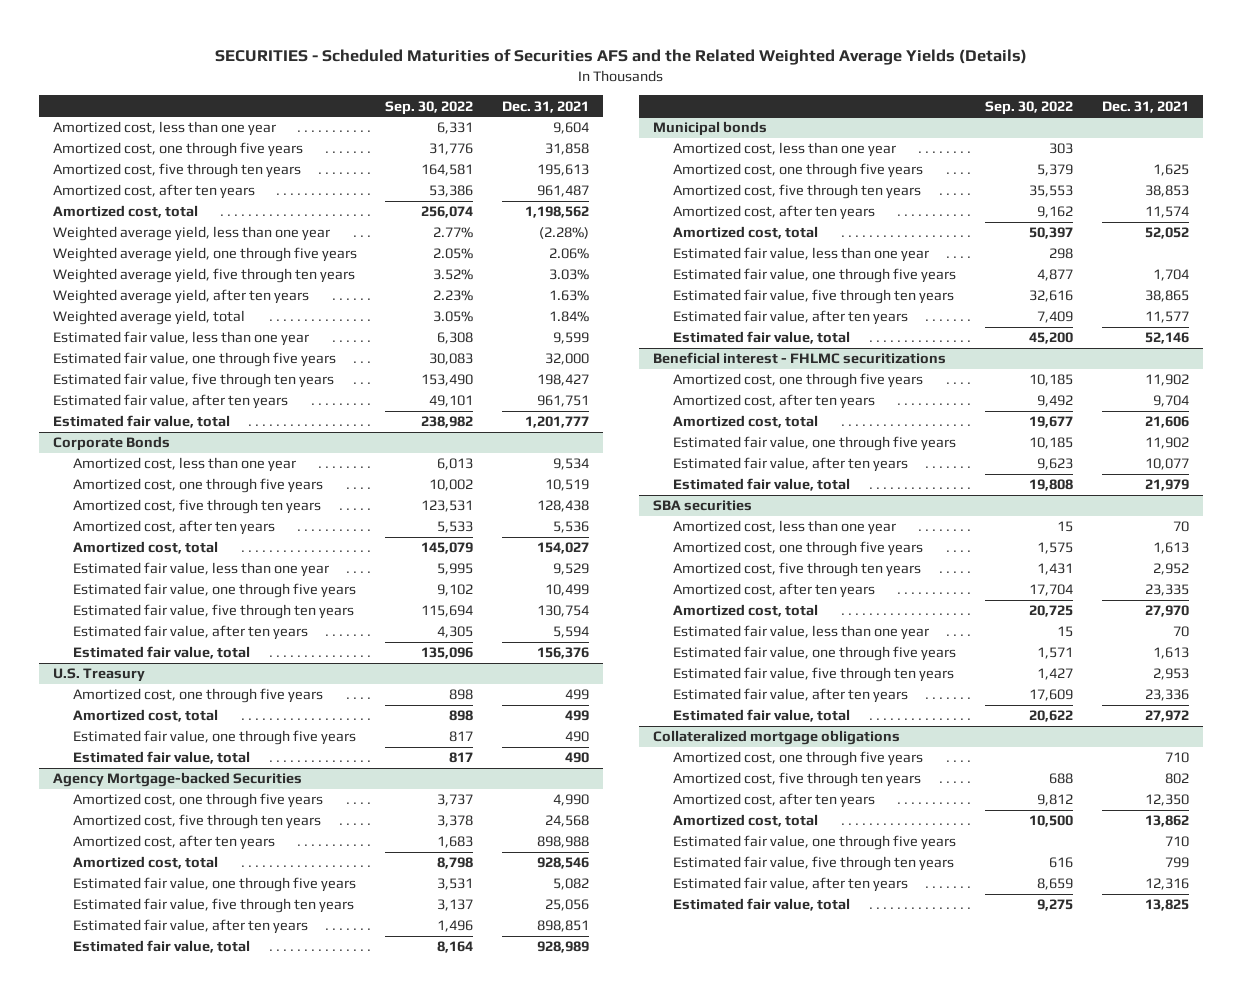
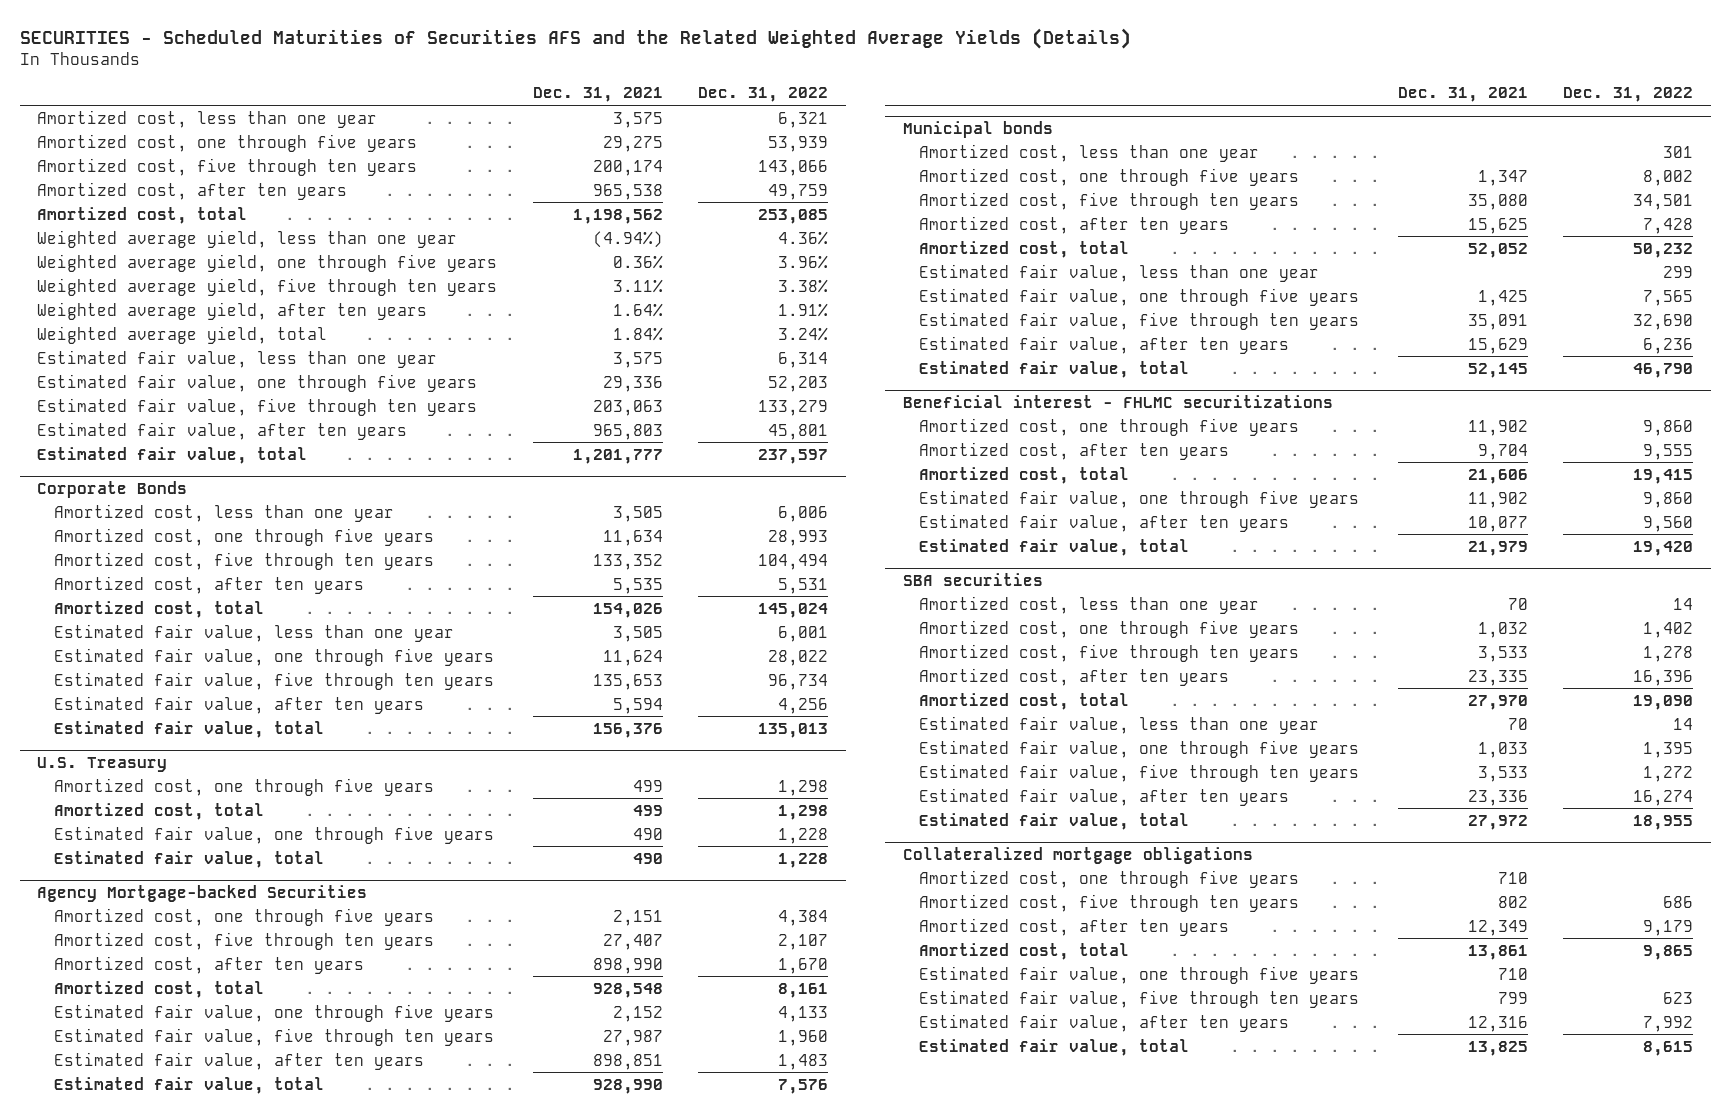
- | Sep. 30, 2022 | Dec. 31, 2021
+ | Dec. 31, 2021 | Dec. 31, 2022
- Amortized cost, less than one year | 6,331 | 9,604
- Amortized cost, one through five years | 31,776 | 31,858
- Amortized cost, five through ten years | 164,581 | 195,613
- Amortized cost, after ten years | 53,386 | 961,487
+ Amortized cost, less than one year | 3,575 | 6,321
+ Amortized cost, one through five years | 29,275 | 53,939
+ Amortized cost, five through ten years | 200,174 | 143,066
+ Amortized cost, after ten years | 965,538 | 49,759
- Weighted average yield, less than one year | 2.77% | (2.28%)
- Weighted average yield, one through five years | 2.05% | 2.06%
- Weighted average yield, five through ten years | 3.52% | 3.03%
- Weighted average yield, after ten years | 2.23% | 1.63%
+ Weighted average yield, less than one year | (4.94%) | 4.36%
+ Weighted average yield, one through five years | 0.36% | 3.96%
+ Weighted average yield, five through ten years | 3.11% | 3.38%
+ Weighted average yield, after ten years | 1.64% | 1.91%
- Estimated fair value, less than one year | 6,308 | 9,599
- Estimated fair value, one through five years | 30,083 | 32,000
- Estimated fair value, five through ten years | 153,490 | 198,427
- Estimated fair value, after ten years | 49,101 | 961,751
+ Estimated fair value, less than one year | 3,575 | 6,314
+ Estimated fair value, one through five years | 29,336 | 52,203
+ Estimated fair value, five through ten years | 203,063 | 133,279
+ Estimated fair value, after ten years | 965,803 | 45,801
@ Corporate Bonds
- Amortized cost, less than one year | 6,013 | 9,534
- Amortized cost, one through five years | 10,002 | 10,519
- Amortized cost, five through ten years | 123,531 | 128,438
- Amortized cost, after ten years | 5,533 | 5,536
- Amortized cost, total | 145,079 | 154,027
- Estimated fair value, less than one year | 5,995 | 9,529
- Estimated fair value, one through five years | 9,102 | 10,499
- Estimated fair value, five through ten years | 115,694 | 130,754
+ Amortized cost, less than one year | 3,505 | 6,006
+ Amortized cost, one through five years | 11,634 | 28,993
+ Amortized cost, five through ten years | 133,352 | 104,494
+ Amortized cost, after ten years | 5,535 | 5,531
+ Amortized cost, total | 154,026 | 145,024
+ Estimated fair value, less than one year | 3,505 | 6,001
+ Estimated fair value, one through five years | 11,624 | 28,022
+ Estimated fair value, five through ten years | 135,653 | 96,734
@ Agency Mortgage-backed Securities
- Amortized cost, one through five years | 3,737 | 4,990
- Amortized cost, five through ten years | 3,378 | 24,568
- Amortized cost, after ten years | 1,683 | 898,988
- Amortized cost, total | 8,798 | 928,546
- Estimated fair value, one through five years | 3,531 | 5,082
- Estimated fair value, five through ten years | 3,137 | 25,056
+ Amortized cost, one through five years | 2,151 | 4,384
+ Amortized cost, five through ten years | 27,407 | 2,107
+ Amortized cost, after ten years | 898,990 | 1,670
+ Amortized cost, total | 928,548 | 8,161
+ Estimated fair value, one through five years | 2,152 | 4,133
+ Estimated fair value, five through ten years | 27,987 | 1,960
- Estimated fair value, total | 8,164 | 928,989
+ Estimated fair value, total | 928,990 | 7,576
@ Municipal bonds
- Amortized cost, one through five years | 5,379 | 1,625
- Amortized cost, five through ten years | 35,553 | 38,853
- Amortized cost, after ten years | 9,162 | 11,574
+ Amortized cost, one through five years | 1,347 | 8,002
+ Amortized cost, five through ten years | 35,080 | 34,501
+ Amortized cost, after ten years | 15,625 | 7,428
- Estimated fair value, one through five years | 4,877 | 1,704
- Estimated fair value, five through ten years | 32,616 | 38,865
- Estimated fair value, after ten years | 7,409 | 11,577
- Estimated fair value, total | 45,200 | 52,146
+ Estimated fair value, one through five years | 1,425 | 7,565
+ Estimated fair value, five through ten years | 35,091 | 32,690
+ Estimated fair value, after ten years | 15,629 | 6,236
+ Estimated fair value, total | 52,145 | 46,790
@ SBA securities
- Amortized cost, one through five years | 1,575 | 1,613
- Amortized cost, five through ten years | 1,431 | 2,952
+ Amortized cost, one through five years | 1,032 | 1,402
+ Amortized cost, five through ten years | 3,533 | 1,278
- Estimated fair value, one through five years | 1,571 | 1,613
- Estimated fair value, five through ten years | 1,427 | 2,953
+ Estimated fair value, one through five years | 1,033 | 1,395
+ Estimated fair value, five through ten years | 3,533 | 1,272
@ Collateralized mortgage obligations
- Amortized cost, after ten years | 9,812 | 12,350
- Amortized cost, total | 10,500 | 13,862
+ Amortized cost, after ten years | 12,349 | 9,179
+ Amortized cost, total | 13,861 | 9,865

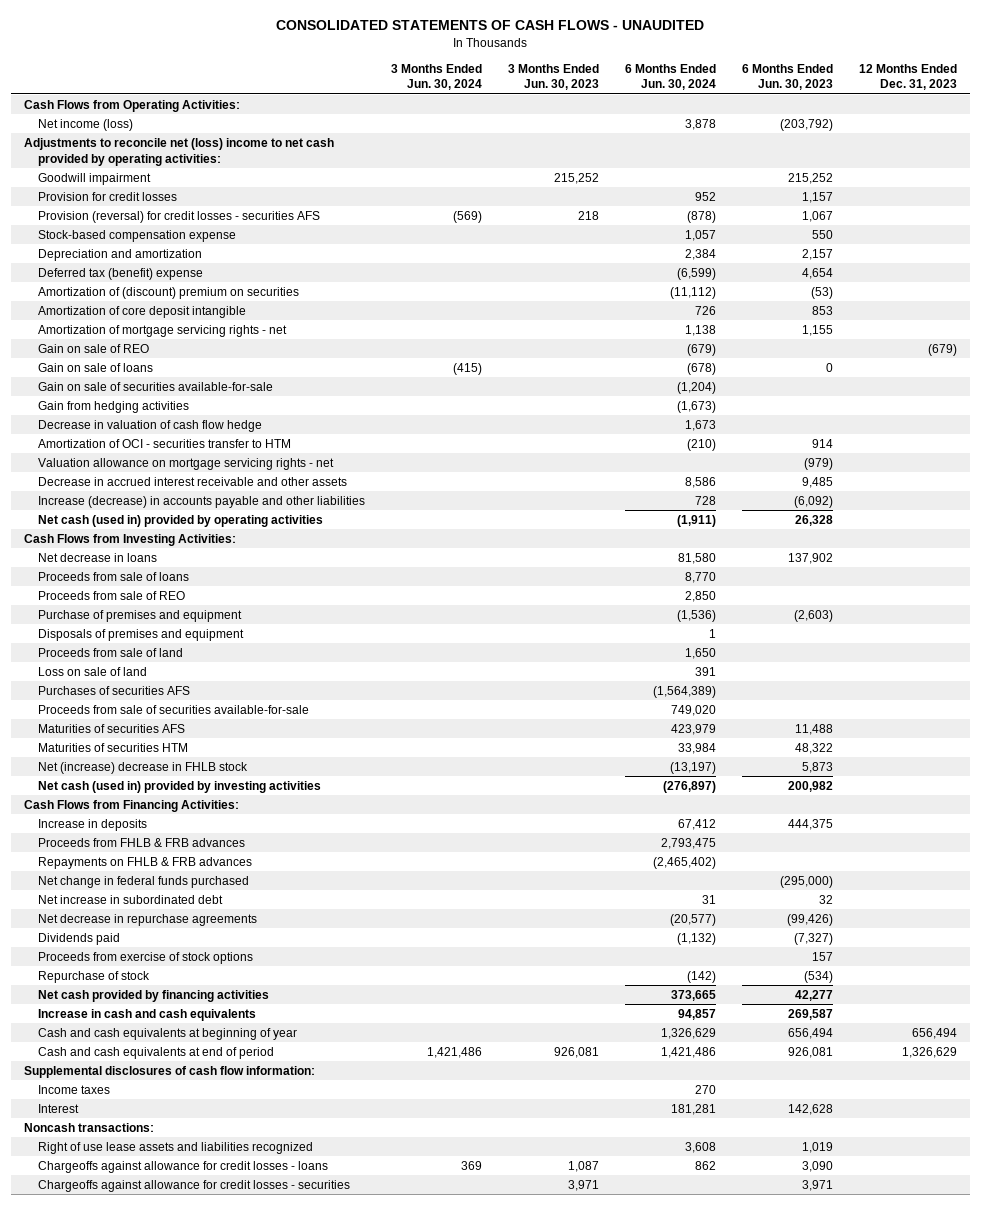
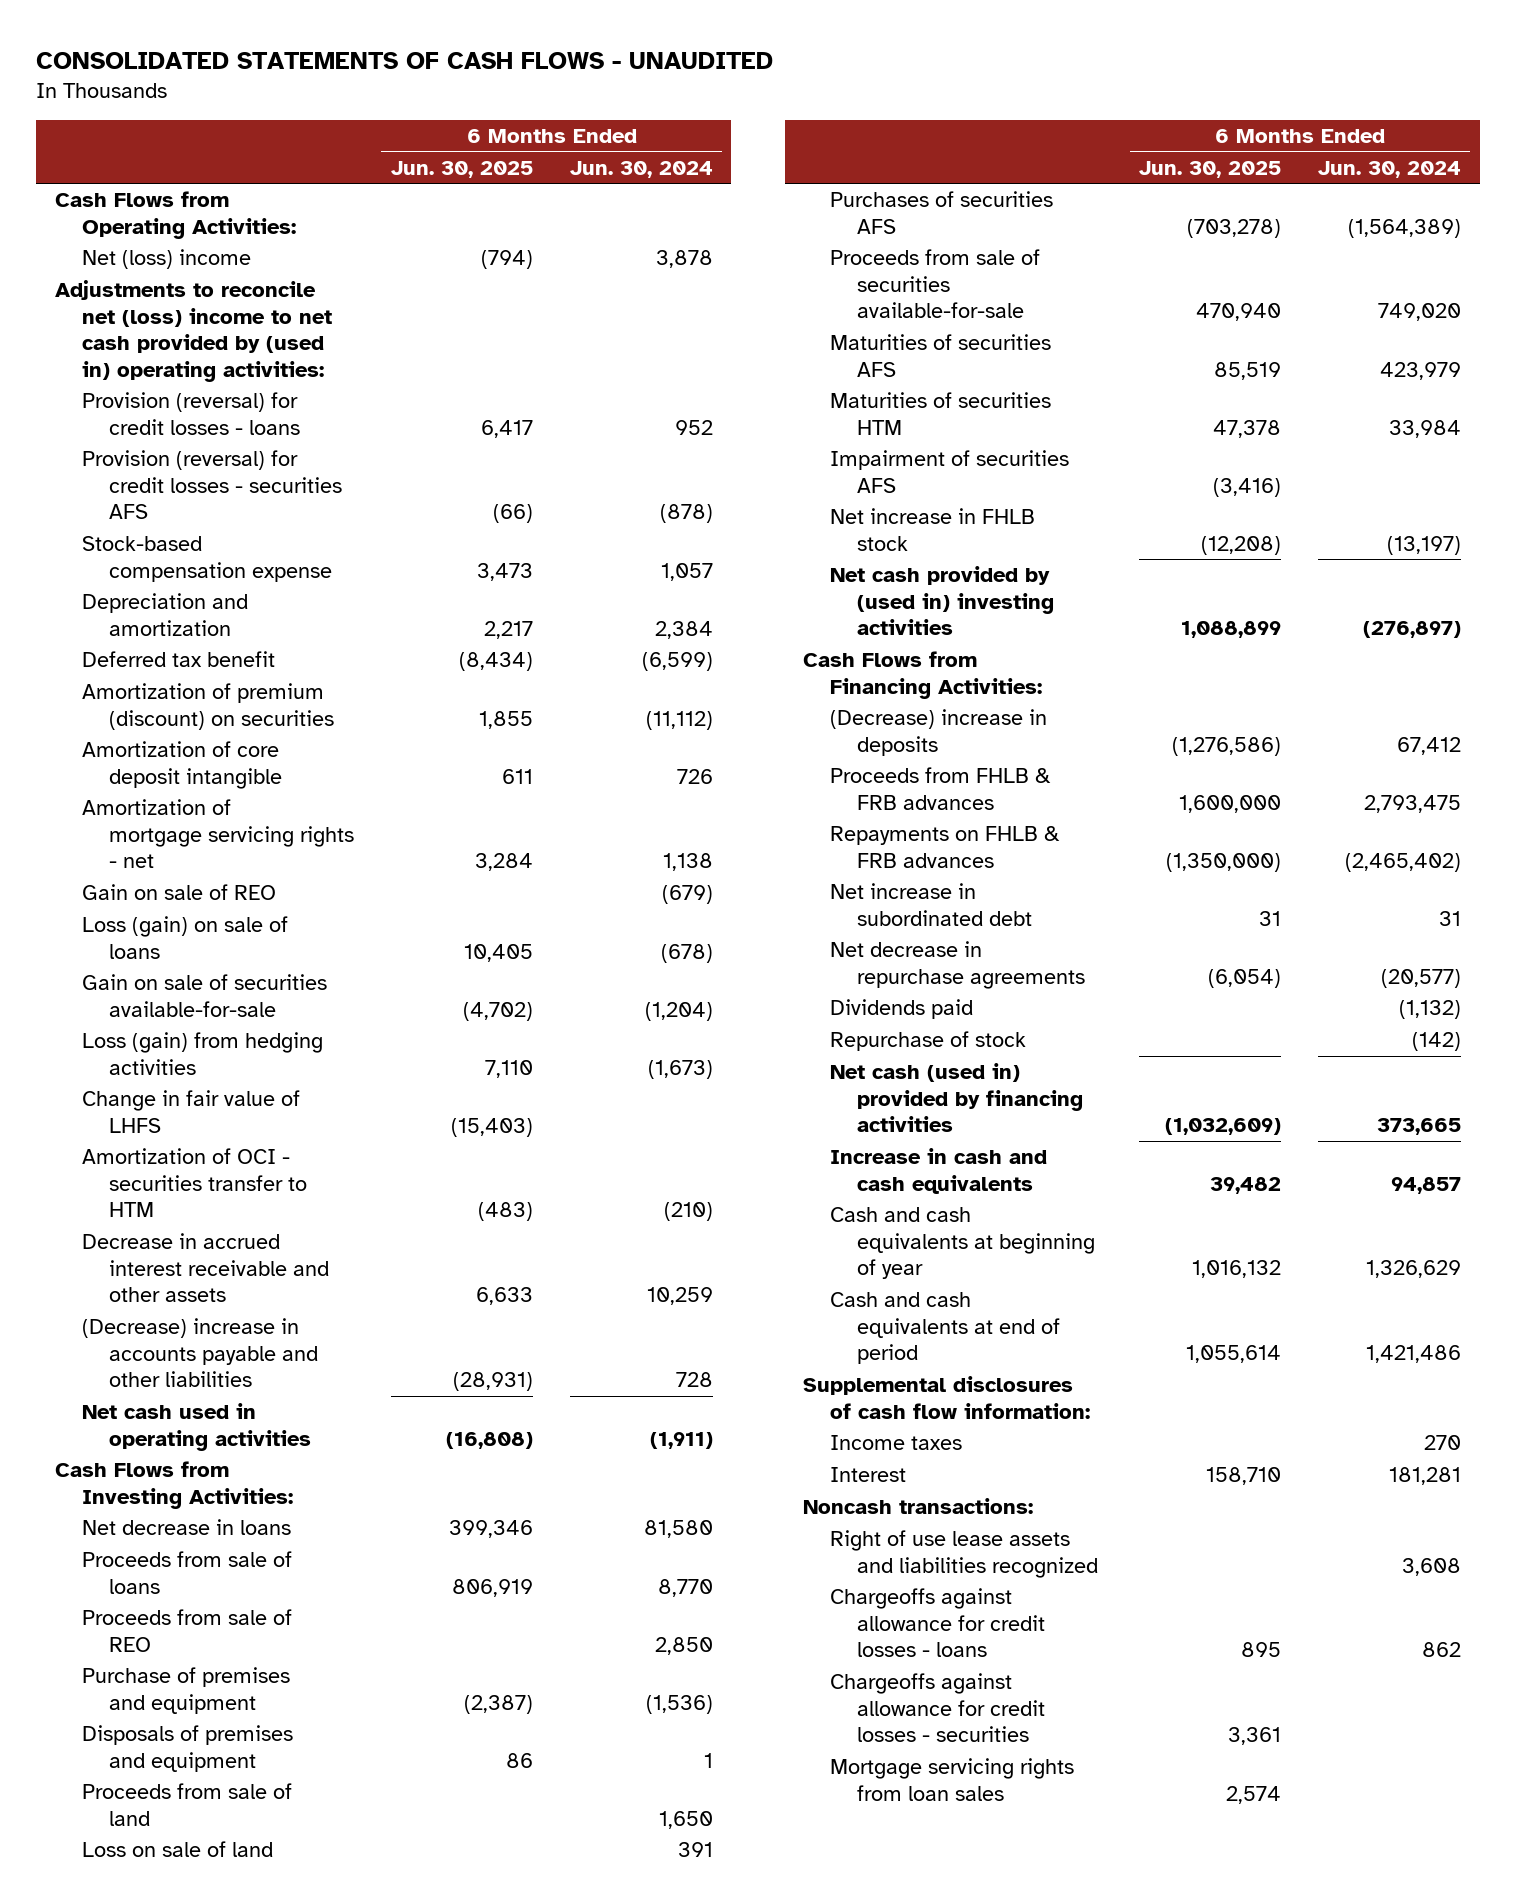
- | 3 Months Ended Jun. 30, 2024 | 3 Months Ended Jun. 30, 2023 | 6 Months Ended Jun. 30, 2024 | 6 Months Ended Jun. 30, 2023 | 12 Months Ended Dec. 31, 2023
+ | 6 Months Ended Jun. 30, 2025 | 6 Months Ended Jun. 30, 2024
- Net income (loss) | | | 3,878 | (203,792) |
- Adjustments to reconcile net (loss) income to net cash provided by operating activities:
- Goodwill impairment | | 215,252 | | 215,252 |
- Provision for credit losses | | | 952 | 1,157 |
+ Net (loss) income | (794) | 3,878
+ Adjustments to reconcile net (loss) income to net cash provided by (used in) operating activities:
+ Provision (reversal) for credit losses - loans | 6,417 | 952
- Deferred tax (benefit) expense | | | (6,599) | 4,654 |
- Amortization of (discount) premium on securities | | | (11,112) | (53) |
+ Deferred tax benefit | (8,434) | (6,599)
+ Amortization of premium (discount) on securities | 1,855 | (11,112)
- Gain on sale of loans | (415) | | (678) | 0 |
+ Loss (gain) on sale of loans | 10,405 | (678)
- Gain from hedging activities | | | (1,673) | |
- Decrease in valuation of cash flow hedge | | | 1,673 | |
+ Loss (gain) from hedging activities | 7,110 | (1,673)
+ Change in fair value of LHFS | (15,403) |
- Valuation allowance on mortgage servicing rights - net | | | | (979) |
- Decrease in accrued interest receivable and other assets | | | 8,586 | 9,485 |
- Increase (decrease) in accounts payable and other liabilities | | | 728 | (6,092) |
- Net cash (used in) provided by operating activities | | | (1,911) | 26,328 |
+ Decrease in accrued interest receivable and other assets | 6,633 | 10,259
+ (Decrease) increase in accounts payable and other liabilities | (28,931) | 728
+ Net cash used in operating activities | (16,808) | (1,911)
- Net (increase) decrease in FHLB stock | | | (13,197) | 5,873 |
- Net cash (used in) provided by investing activities | | | (276,897) | 200,982 |
+ Impairment of securities AFS | (3,416) |
+ Net increase in FHLB stock | (12,208) | (13,197)
+ Net cash provided by (used in) investing activities | 1,088,899 | (276,897)
- Increase in deposits | | | 67,412 | 444,375 |
+ (Decrease) increase in deposits | (1,276,586) | 67,412
- Net change in federal funds purchased | | | | (295,000) |
- Proceeds from exercise of stock options | | | | 157 |
- Net cash provided by financing activities | | | 373,665 | 42,277 |
+ Net cash (used in) provided by financing activities | (1,032,609) | 373,665
+ Mortgage servicing rights from loan sales | 2,574 |

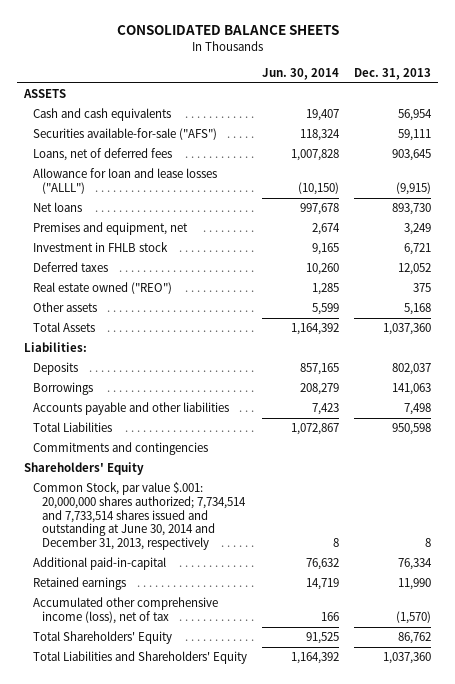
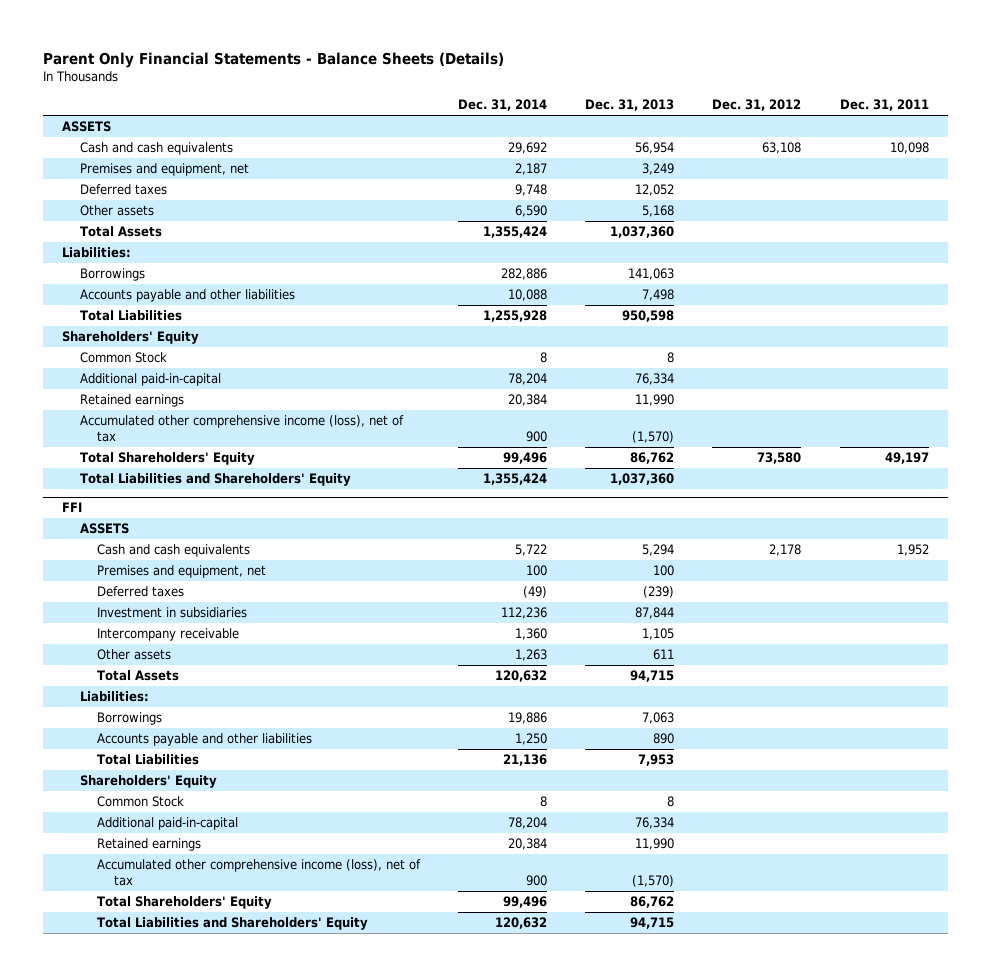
- CONSOLIDATED BALANCE SHEETS
+ Parent Only Financial Statements - Balance Sheets (Details)
- | Jun. 30, 2014 | Dec. 31, 2013
+ | Dec. 31, 2014 | Dec. 31, 2013 | Dec. 31, 2012 | Dec. 31, 2011
- Securities available-for-sale ("AFS") | 118,324 | 59,111
- Loans, net of deferred fees | 1,007,828 | 903,645
- Allowance for loan and lease losses ("ALLL") | (10,150) | (9,915)
- Net loans | 997,678 | 893,730
- Investment in FHLB stock | 9,165 | 6,721
- Real estate owned ("REO") | 1,285 | 375
- Deposits | 857,165 | 802,037
- Commitments and contingencies
- Common Stock, par value $.001: 20,000,000 shares authorized; 7,734,514 and 7,733,514 shares issued and outstanding at June 30, 2014 and December 31, 2013, respectively | 8 | 8
+ Common Stock | 8 | 8 | |
+ FFI
+ ASSETS
+ Cash and cash equivalents | 5,722 | 5,294 | 2,178 | 1,952
+ Premises and equipment, net | 100 | 100 | |
+ Deferred taxes | (49) | (239) | |
+ Investment in subsidiaries | 112,236 | 87,844 | |
+ Intercompany receivable | 1,360 | 1,105 | |
+ Other assets | 1,263 | 611 | |
+ Total Assets | 120,632 | 94,715 | |
+ Liabilities:
+ Borrowings | 19,886 | 7,063 | |
+ Accounts payable and other liabilities | 1,250 | 890 | |
+ Total Liabilities | 21,136 | 7,953 | |
+ Shareholders' Equity
+ Common Stock | 8 | 8 | |
+ Additional paid-in-capital | 78,204 | 76,334 | |
+ Retained earnings | 20,384 | 11,990 | |
+ Accumulated other comprehensive income (loss), net of tax | 900 | (1,570) | |
+ Total Shareholders' Equity | 99,496 | 86,762 | |
+ Total Liabilities and Shareholders' Equity | 120,632 | 94,715 | |

